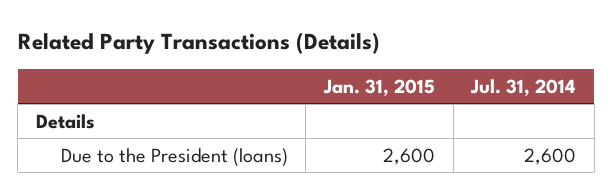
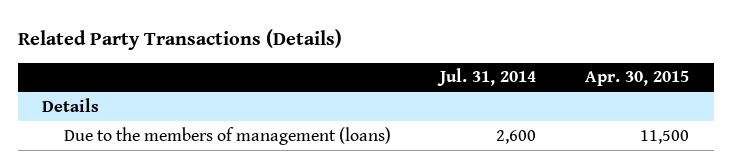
- | Jan. 31, 2015 | Jul. 31, 2014
+ | Jul. 31, 2014 | Apr. 30, 2015
- Due to the President (loans) | 2,600 | 2,600
+ Due to the members of management (loans) | 2,600 | 11,500

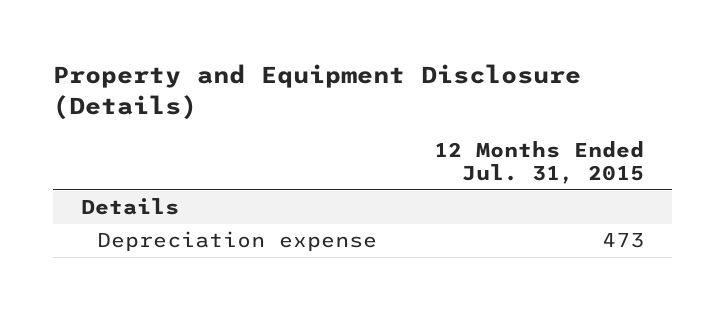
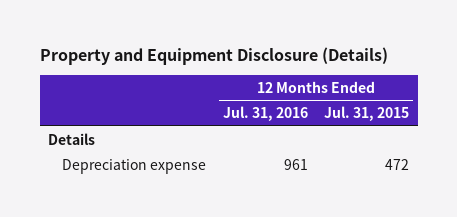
- | 12 Months Ended Jul. 31, 2015
+ | 12 Months Ended Jul. 31, 2016 | 12 Months Ended Jul. 31, 2015
- Depreciation expense | 473
+ Depreciation expense | 961 | 472

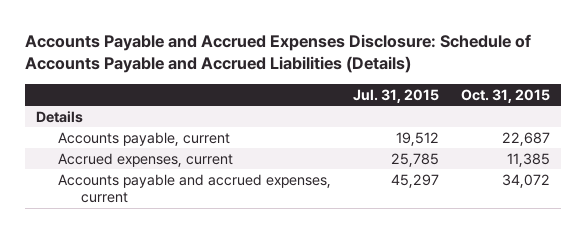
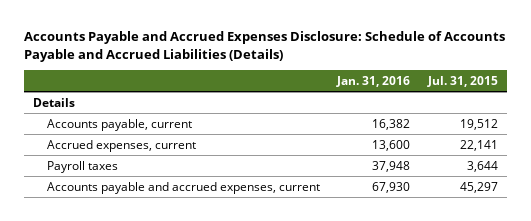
- | Jul. 31, 2015 | Oct. 31, 2015
+ | Jan. 31, 2016 | Jul. 31, 2015
- Accrued expenses, current | 25,785 | 11,385
+ Accrued expenses, current | 13,600 | 22,141
+ Payroll taxes | 37,948 | 3,644

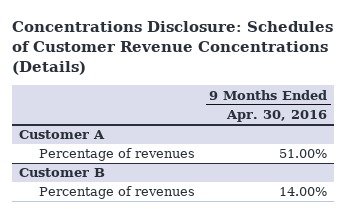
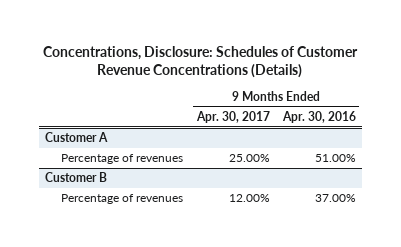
- Concentrations Disclosure: Schedules of Customer Revenue Concentrations (Details)
+ Concentrations, Disclosure: Schedules of Customer Revenue Concentrations (Details)
- | 9 Months Ended Apr. 30, 2016
+ | 9 Months Ended Apr. 30, 2017 | 9 Months Ended Apr. 30, 2016
@ Customer B
- Percentage of revenues | 14.00%
+ Percentage of revenues | 12.00% | 37.00%

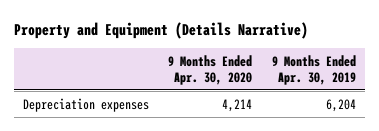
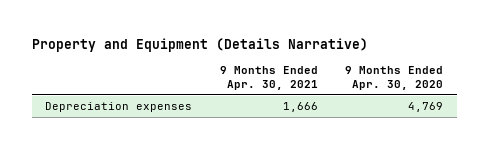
- | 9 Months Ended Apr. 30, 2020 | 9 Months Ended Apr. 30, 2019
+ | 9 Months Ended Apr. 30, 2021 | 9 Months Ended Apr. 30, 2020
- Depreciation expenses | 4,214 | 6,204
+ Depreciation expenses | 1,666 | 4,769

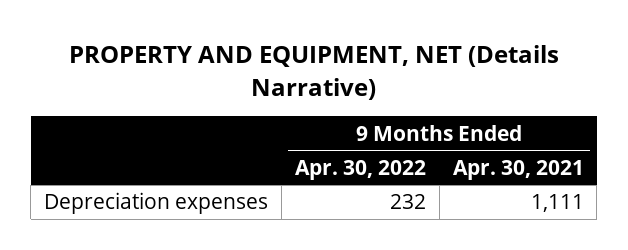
- Property and Equipment (Details Narrative)
+ PROPERTY AND EQUIPMENT, NET (Details Narrative)
- | 9 Months Ended Apr. 30, 2021 | 9 Months Ended Apr. 30, 2020
+ | 9 Months Ended Apr. 30, 2022 | 9 Months Ended Apr. 30, 2021
- Depreciation expenses | 1,666 | 4,769
+ Depreciation expenses | 232 | 1,111

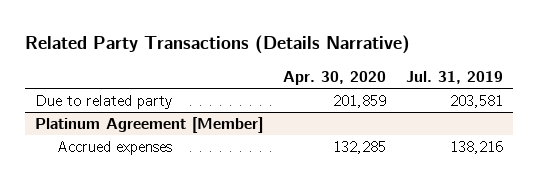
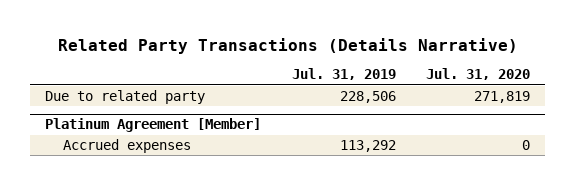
- | Apr. 30, 2020 | Jul. 31, 2019
+ | Jul. 31, 2019 | Jul. 31, 2020
- Due to related party | 201,859 | 203,581
+ Due to related party | 228,506 | 271,819
@ Platinum Agreement [Member]
- Accrued expenses | 132,285 | 138,216
+ Accrued expenses | 113,292 | 0

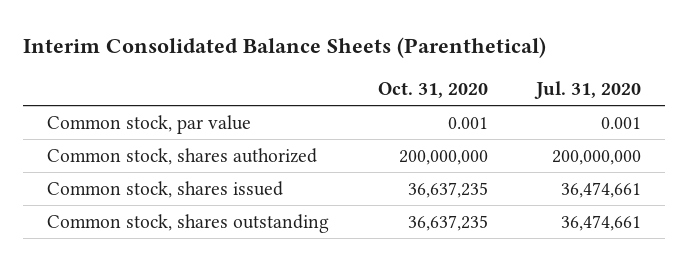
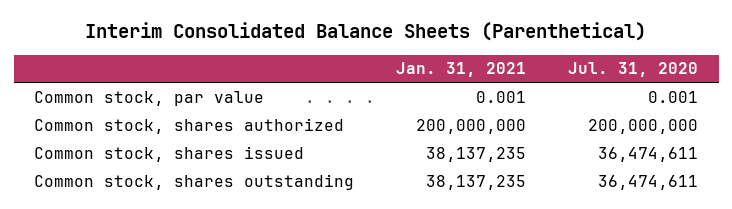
- | Oct. 31, 2020 | Jul. 31, 2020
+ | Jan. 31, 2021 | Jul. 31, 2020
- Common stock, shares issued | 36,637,235 | 36,474,661
- Common stock, shares outstanding | 36,637,235 | 36,474,661
+ Common stock, shares issued | 38,137,235 | 36,474,611
+ Common stock, shares outstanding | 38,137,235 | 36,474,611

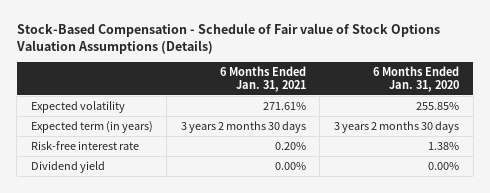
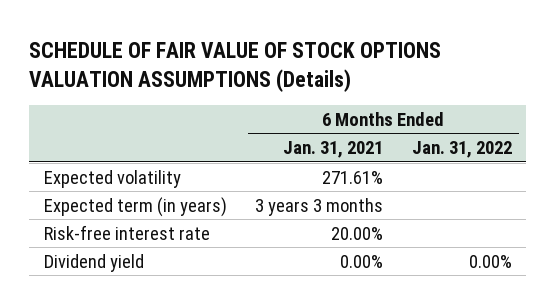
- Stock-Based Compensation - Schedule of Fair value of Stock Options Valuation Assumptions (Details)
+ SCHEDULE OF FAIR VALUE OF STOCK OPTIONS VALUATION ASSUMPTIONS (Details)
- | 6 Months Ended Jan. 31, 2021 | 6 Months Ended Jan. 31, 2020
+ | 6 Months Ended Jan. 31, 2021 | 6 Months Ended Jan. 31, 2022
- Expected term (in years) | 3 years 2 months 30 days | 3 years 2 months 30 days
- Risk-free interest rate | 0.20% | 1.38%
+ Expected term (in years) | 3 years 3 months |
+ Risk-free interest rate | 20.00% |

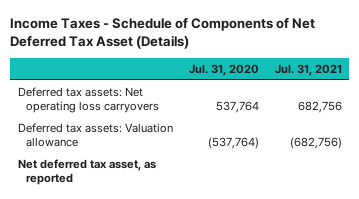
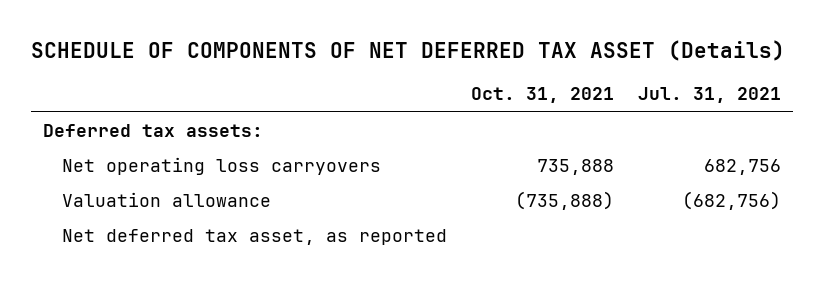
- Income Taxes - Schedule of Components of Net Deferred Tax Asset (Details)
+ SCHEDULE OF COMPONENTS OF NET DEFERRED TAX ASSET (Details)
- | Jul. 31, 2020 | Jul. 31, 2021
+ | Oct. 31, 2021 | Jul. 31, 2021
- Deferred tax assets: Net operating loss carryovers | 537,764 | 682,756
- Deferred tax assets: Valuation allowance | (537,764) | (682,756)
+ Deferred tax assets:
+ Net operating loss carryovers | 735,888 | 682,756
+ Valuation allowance | (735,888) | (682,756)

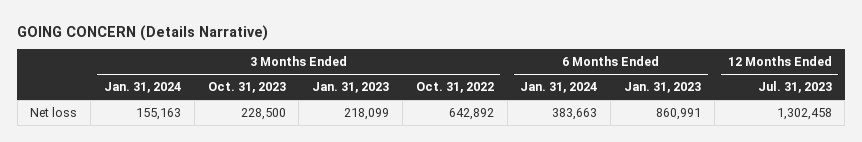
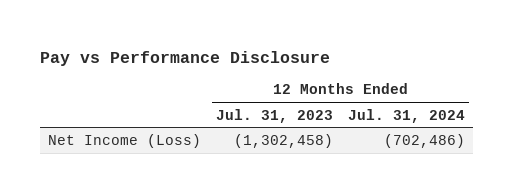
- GOING CONCERN (Details Narrative)
+ Pay vs Performance Disclosure
- | 3 Months Ended Jan. 31, 2024 | 3 Months Ended Oct. 31, 2023 | 3 Months Ended Jan. 31, 2023 | 3 Months Ended Oct. 31, 2022 | 6 Months Ended Jan. 31, 2024 | 6 Months Ended Jan. 31, 2023 | 12 Months Ended Jul. 31, 2023
+ | 12 Months Ended Jul. 31, 2023 | 12 Months Ended Jul. 31, 2024
- Net loss | 155,163 | 228,500 | 218,099 | 642,892 | 383,663 | 860,991 | 1,302,458
+ Net Income (Loss) | (1,302,458) | (702,486)

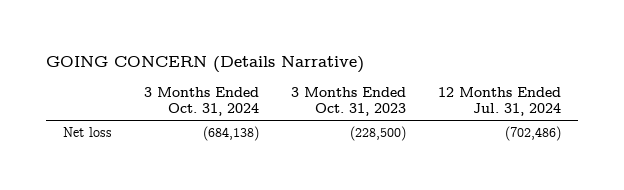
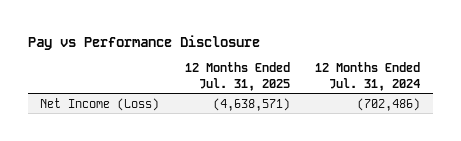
- GOING CONCERN (Details Narrative)
+ Pay vs Performance Disclosure
- | 3 Months Ended Oct. 31, 2024 | 3 Months Ended Oct. 31, 2023 | 12 Months Ended Jul. 31, 2024
+ | 12 Months Ended Jul. 31, 2025 | 12 Months Ended Jul. 31, 2024
- Net loss | (684,138) | (228,500) | (702,486)
+ Net Income (Loss) | (4,638,571) | (702,486)

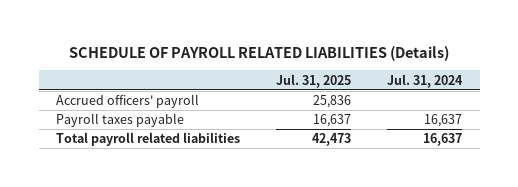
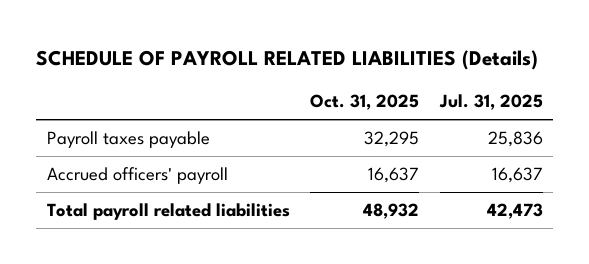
- | Jul. 31, 2025 | Jul. 31, 2024
+ | Oct. 31, 2025 | Jul. 31, 2025
- Accrued officers' payroll | 25,836 |
- Payroll taxes payable | 16,637 | 16,637
+ Payroll taxes payable | 32,295 | 25,836
+ Accrued officers' payroll | 16,637 | 16,637

